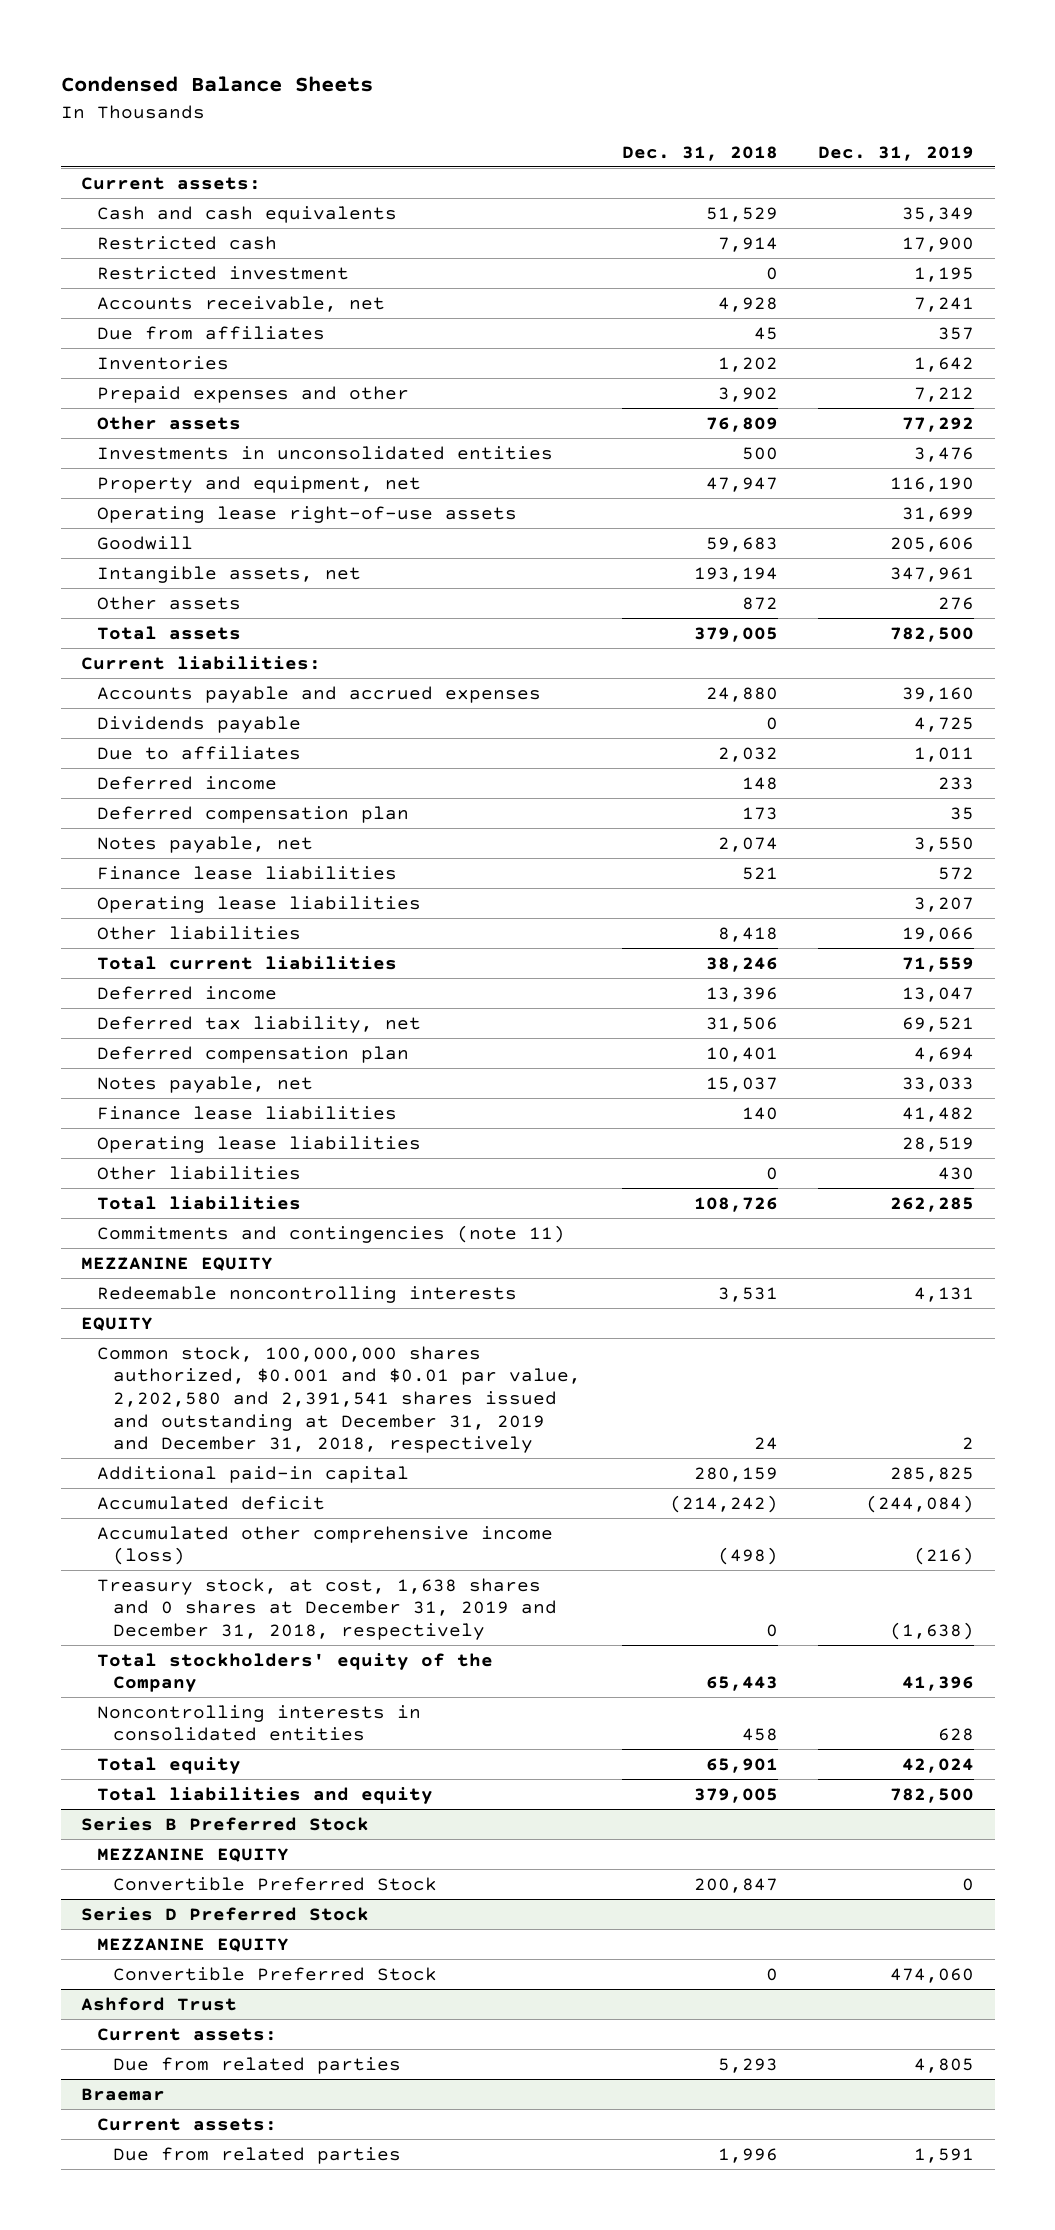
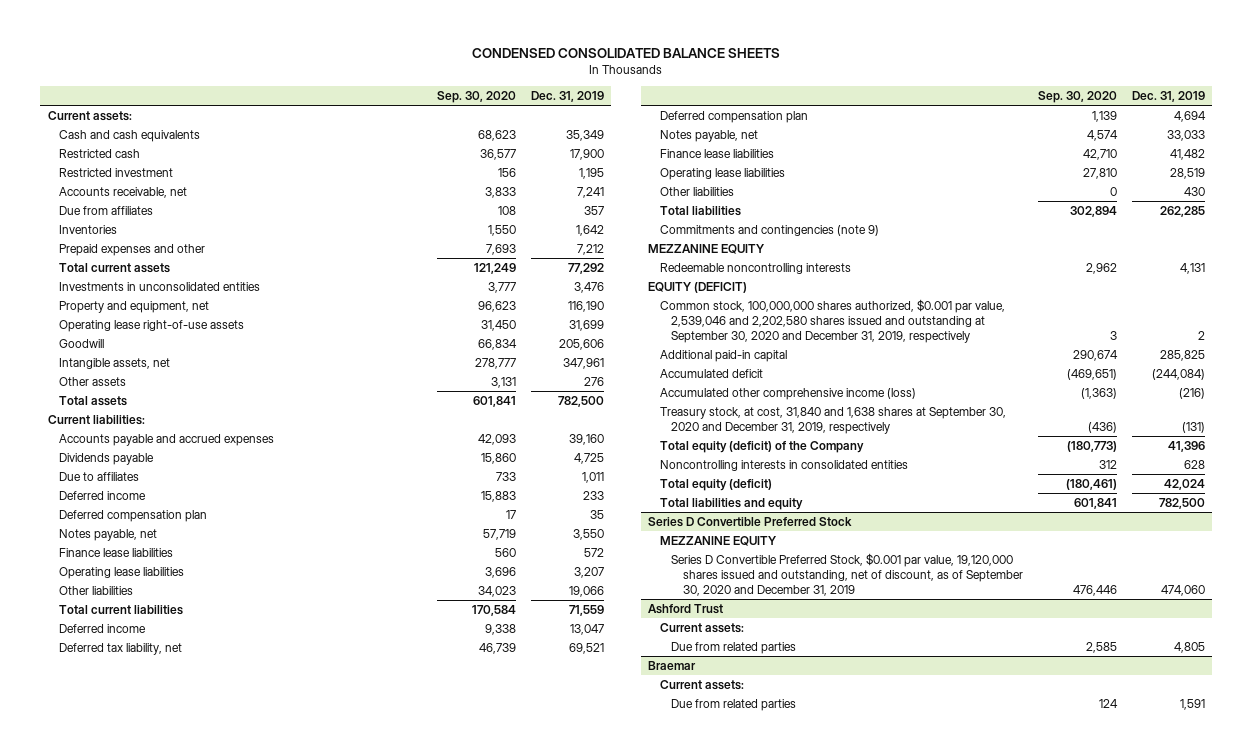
- Condensed Balance Sheets
+ CONDENSED CONSOLIDATED BALANCE SHEETS
- | Dec. 31, 2018 | Dec. 31, 2019
+ | Sep. 30, 2020 | Dec. 31, 2019
- Other assets | 76,809 | 77,292
+ Total current assets | 121,249 | 77,292
- Commitments and contingencies (note 11)
+ Commitments and contingencies (note 9)
- EQUITY
- Common stock, 100,000,000 shares authorized, $0.001 and $0.01 par value, 2,202,580 and 2,391,541 shares issued and outstanding at December 31, 2019 and December 31, 2018, respectively | 24 | 2
+ EQUITY (DEFICIT)
+ Common stock, 100,000,000 shares authorized, $0.001 par value, 2,539,046 and 2,202,580 shares issued and outstanding at September 30, 2020 and December 31, 2019, respectively | 3 | 2
- Treasury stock, at cost, 1,638 shares and 0 shares at December 31, 2019 and December 31, 2018, respectively | 0 | (1,638)
- Total stockholders' equity of the Company | 65,443 | 41,396
+ Treasury stock, at cost, 31,840 and 1,638 shares at September 30, 2020 and December 31, 2019, respectively | (436) | (131)
+ Total equity (deficit) of the Company | (180,773) | 41,396
- Total equity | 65,901 | 42,024
+ Total equity (deficit) | (180,461) | 42,024
- Series B Preferred Stock
- MEZZANINE EQUITY
- Convertible Preferred Stock | 200,847 | 0
- Series D Preferred Stock
+ Series D Convertible Preferred Stock
- Convertible Preferred Stock | 0 | 474,060
+ Series D Convertible Preferred Stock, $0.001 par value, 19,120,000 shares issued and outstanding, net of discount, as of September 30, 2020 and December 31, 2019 | 476,446 | 474,060

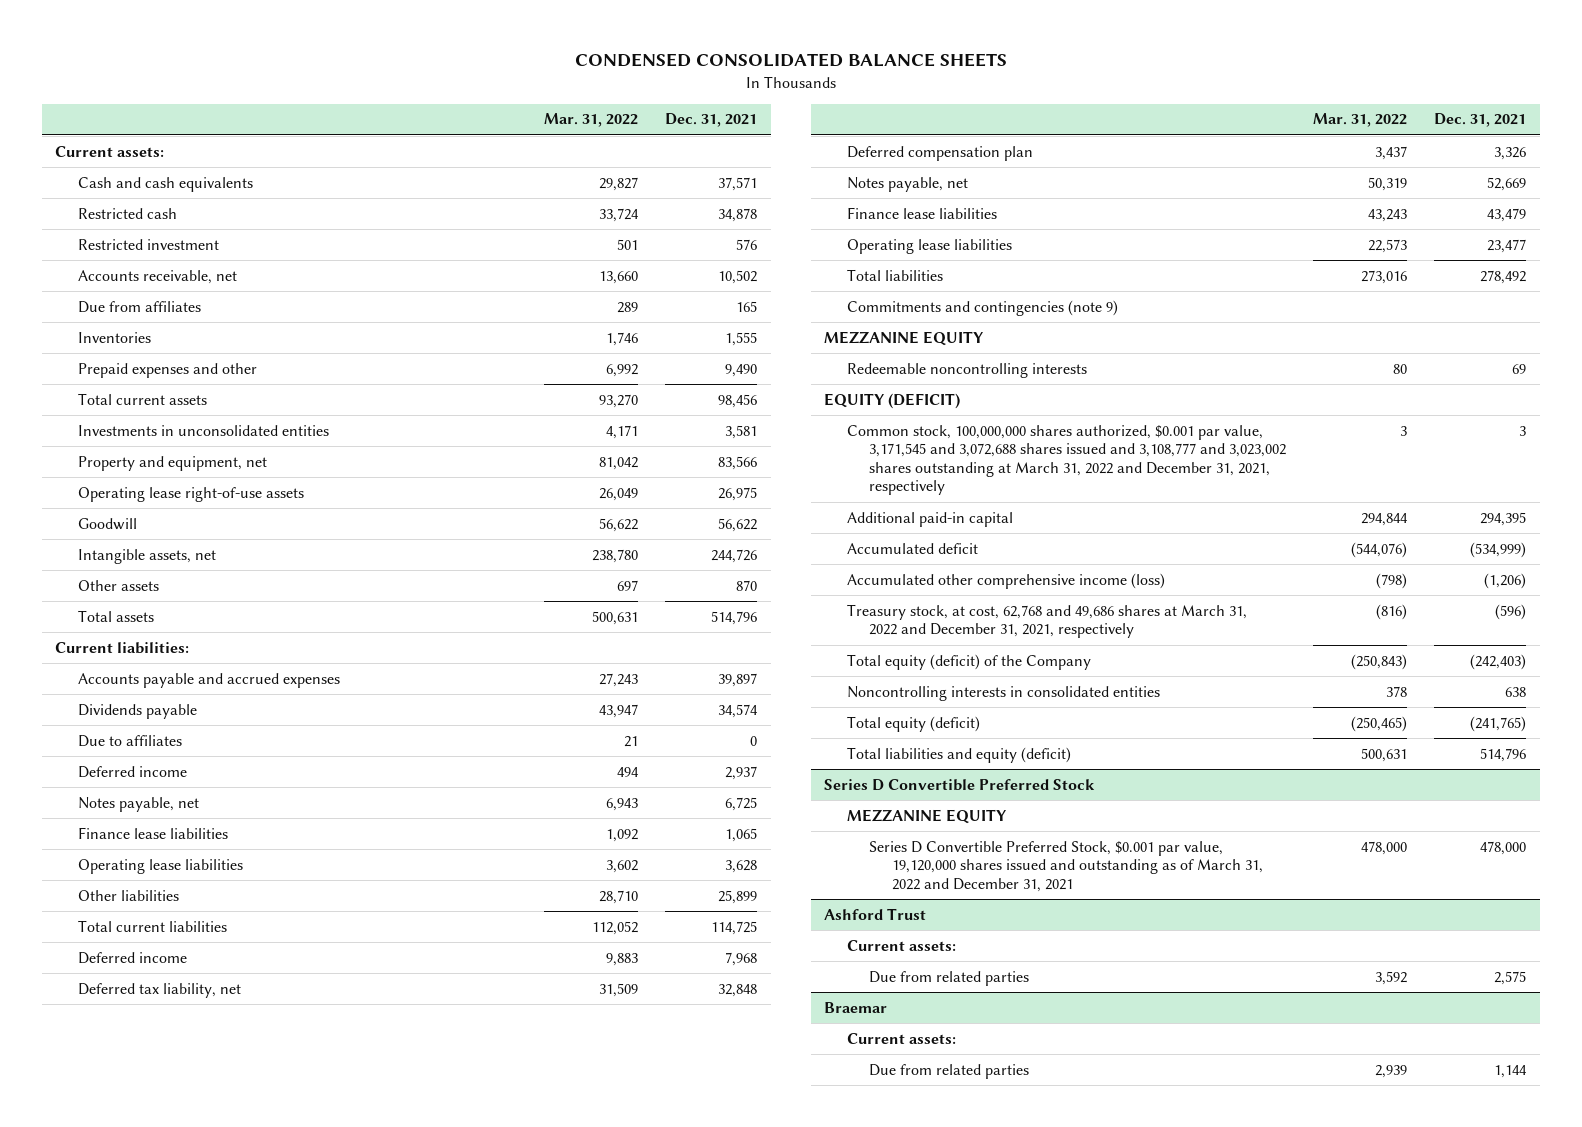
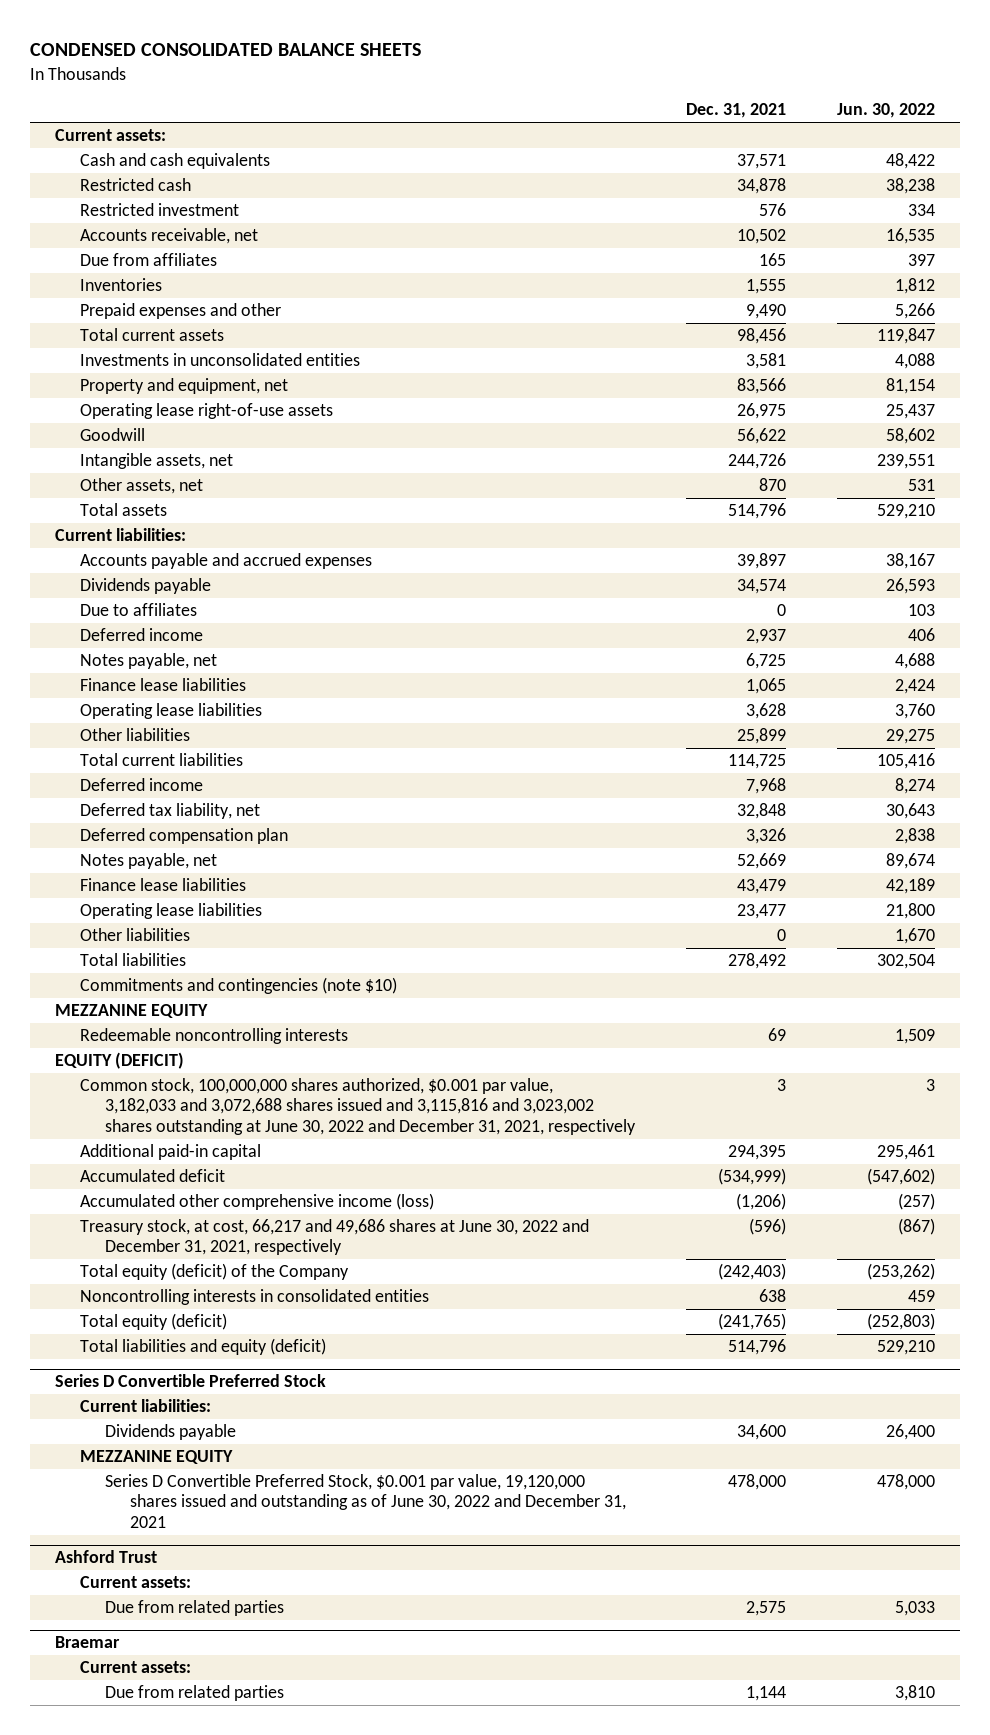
- | Mar. 31, 2022 | Dec. 31, 2021
+ | Dec. 31, 2021 | Jun. 30, 2022
- Other assets | 697 | 870
+ Other assets, net | 870 | 531
+ Other liabilities | 0 | 1,670
- Commitments and contingencies (note 9)
+ Commitments and contingencies (note $10)
- Common stock, 100,000,000 shares authorized, $0.001 par value, 3,171,545 and 3,072,688 shares issued and 3,108,777 and 3,023,002 shares outstanding at March 31, 2022 and December 31, 2021, respectively | 3 | 3
+ Common stock, 100,000,000 shares authorized, $0.001 par value, 3,182,033 and 3,072,688 shares issued and 3,115,816 and 3,023,002 shares outstanding at June 30, 2022 and December 31, 2021, respectively | 3 | 3
- Treasury stock, at cost, 62,768 and 49,686 shares at March 31, 2022 and December 31, 2021, respectively | (816) | (596)
+ Treasury stock, at cost, 66,217 and 49,686 shares at June 30, 2022 and December 31, 2021, respectively | (596) | (867)
@ Series D Convertible Preferred Stock
+ Current liabilities:
+ Dividends payable | 34,600 | 26,400
- Series D Convertible Preferred Stock, $0.001 par value, 19,120,000 shares issued and outstanding as of March 31, 2022 and December 31, 2021 | 478,000 | 478,000
+ Series D Convertible Preferred Stock, $0.001 par value, 19,120,000 shares issued and outstanding as of June 30, 2022 and December 31, 2021 | 478,000 | 478,000

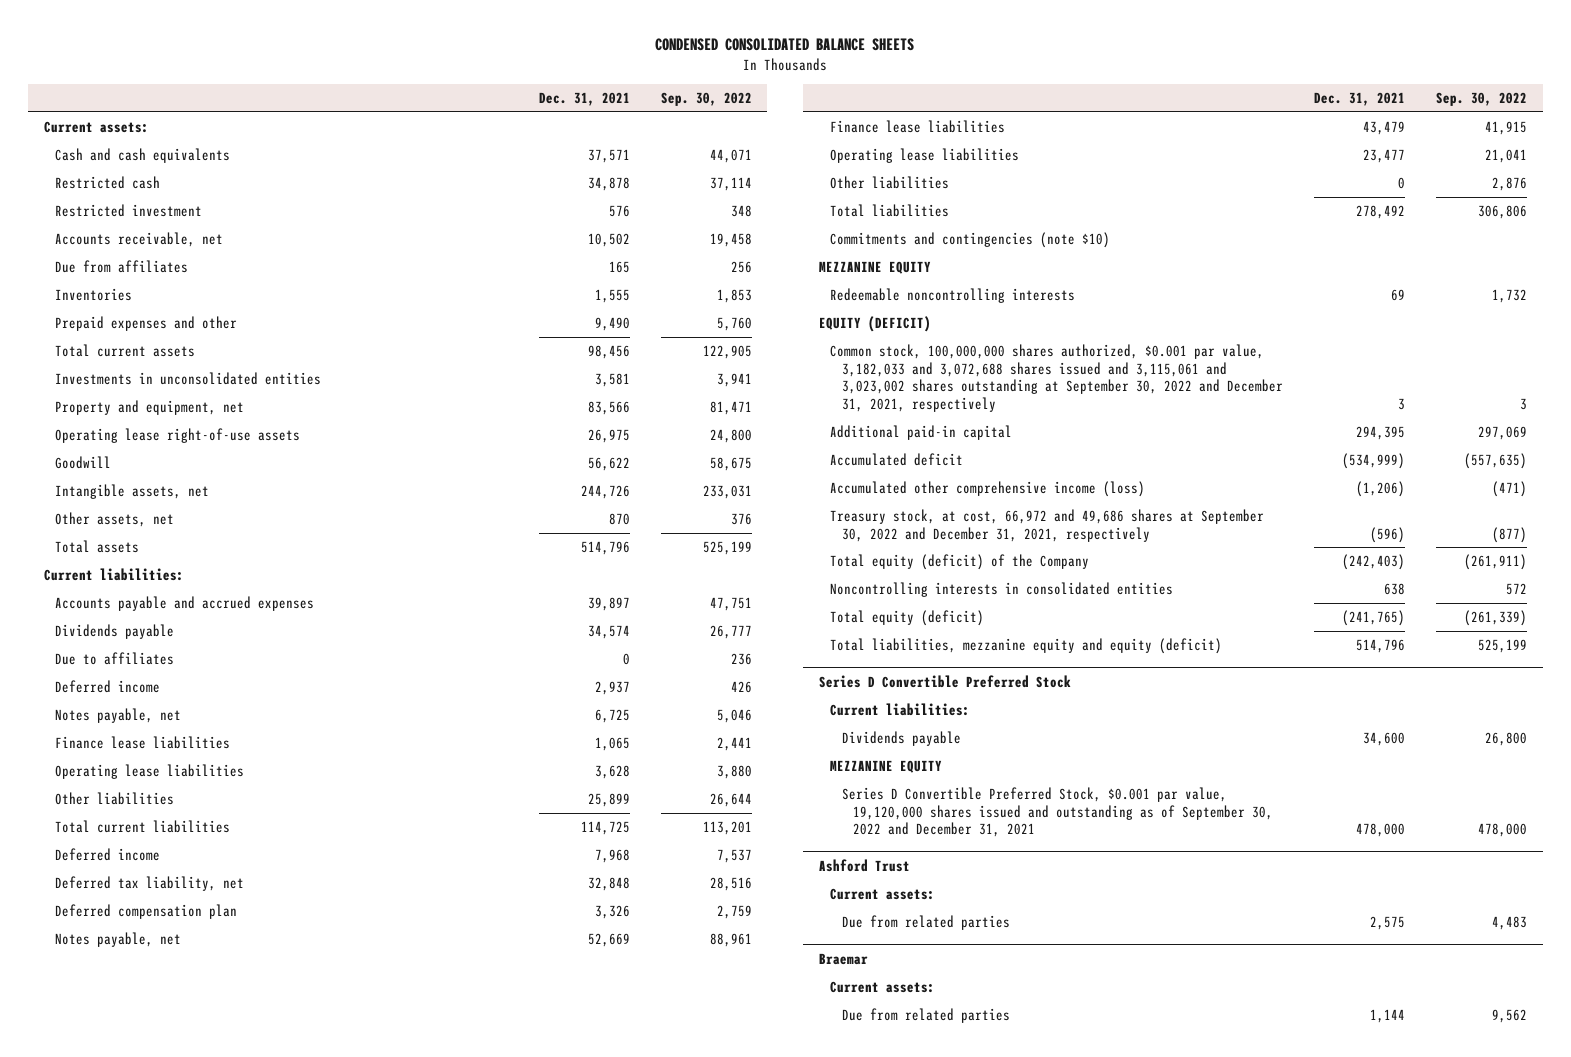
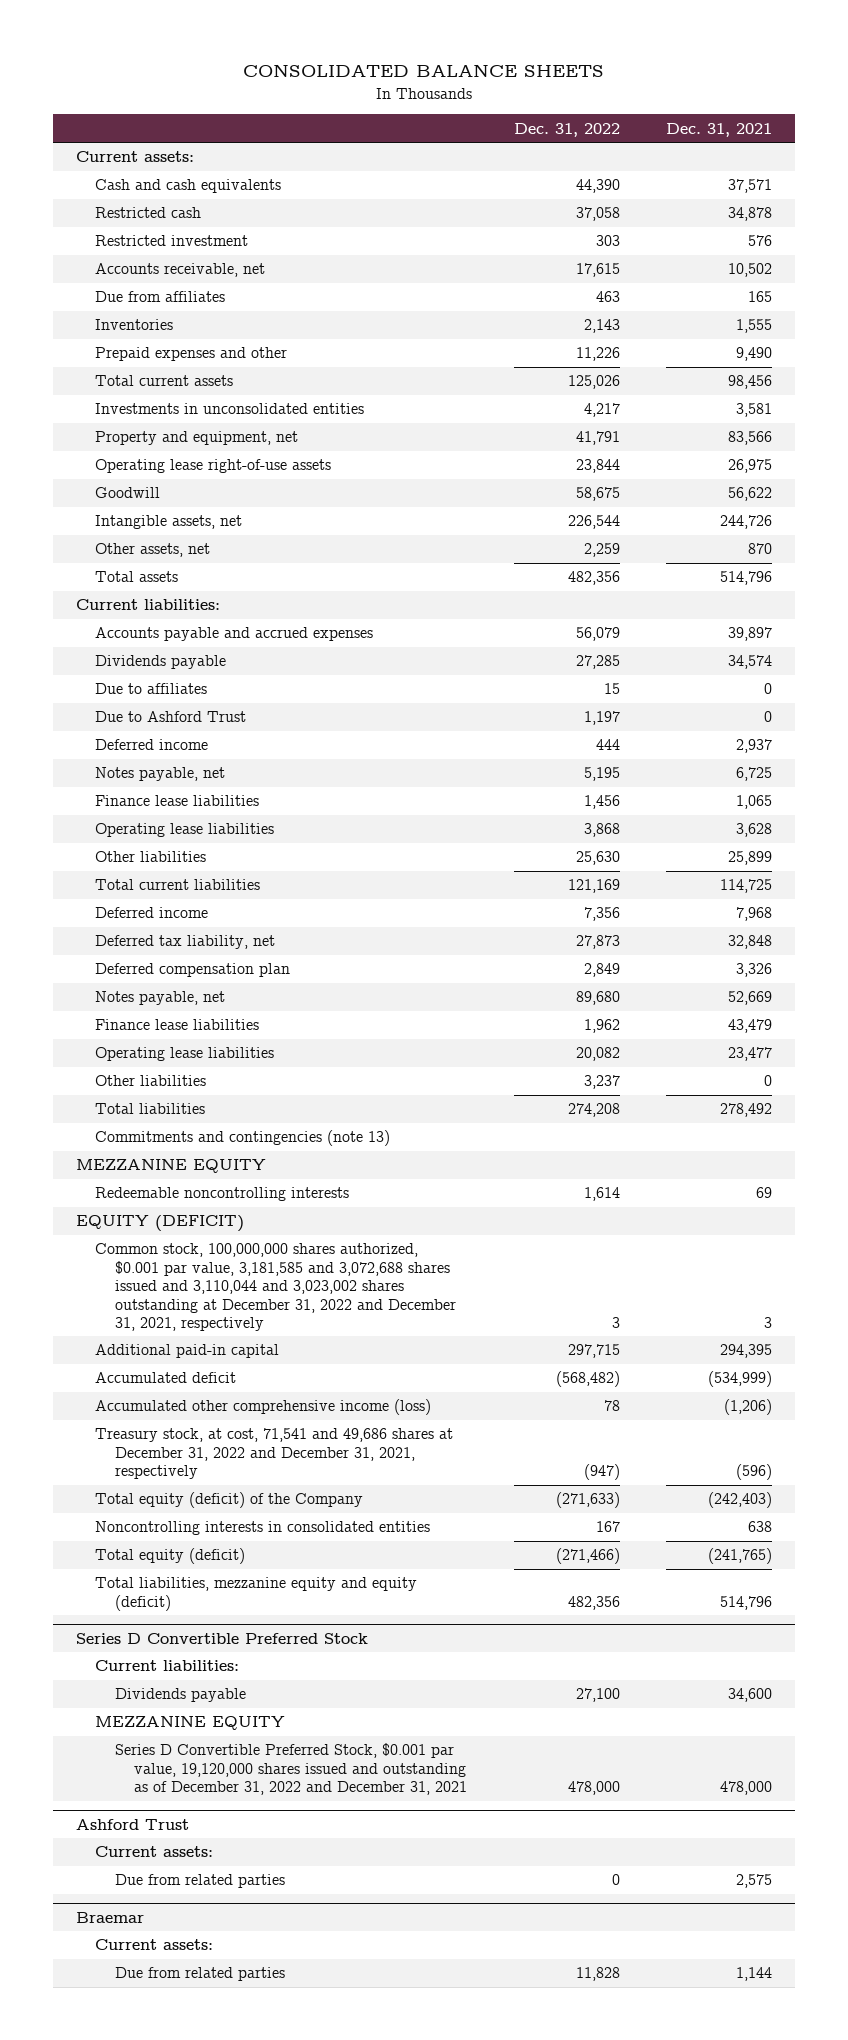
- CONDENSED CONSOLIDATED BALANCE SHEETS
+ CONSOLIDATED BALANCE SHEETS
- | Dec. 31, 2021 | Sep. 30, 2022
+ | Dec. 31, 2022 | Dec. 31, 2021
+ Due to Ashford Trust | 1,197 | 0
- Commitments and contingencies (note $10)
+ Commitments and contingencies (note 13)
- Common stock, 100,000,000 shares authorized, $0.001 par value, 3,182,033 and 3,072,688 shares issued and 3,115,061 and 3,023,002 shares outstanding at September 30, 2022 and December 31, 2021, respectively | 3 | 3
+ Common stock, 100,000,000 shares authorized, $0.001 par value, 3,181,585 and 3,072,688 shares issued and 3,110,044 and 3,023,002 shares outstanding at December 31, 2022 and December 31, 2021, respectively | 3 | 3
- Treasury stock, at cost, 66,972 and 49,686 shares at September 30, 2022 and December 31, 2021, respectively | (596) | (877)
+ Treasury stock, at cost, 71,541 and 49,686 shares at December 31, 2022 and December 31, 2021, respectively | (947) | (596)
@ Series D Convertible Preferred Stock
- Series D Convertible Preferred Stock, $0.001 par value, 19,120,000 shares issued and outstanding as of September 30, 2022 and December 31, 2021 | 478,000 | 478,000
+ Series D Convertible Preferred Stock, $0.001 par value, 19,120,000 shares issued and outstanding as of December 31, 2022 and December 31, 2021 | 478,000 | 478,000

